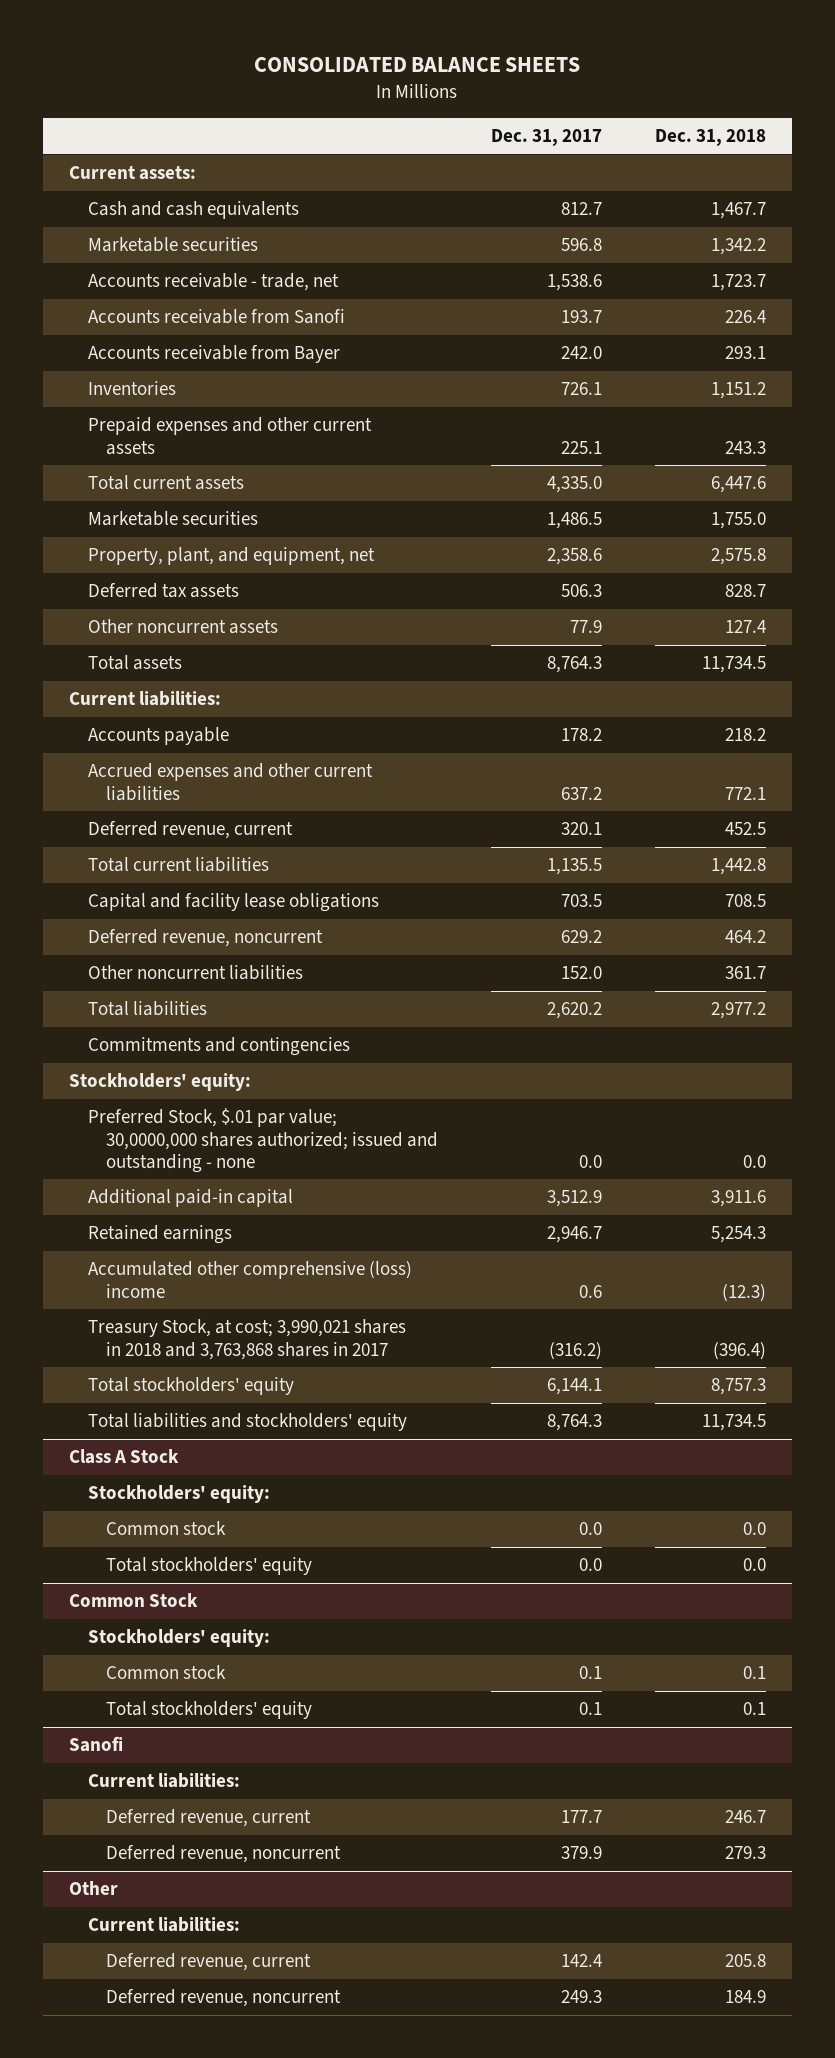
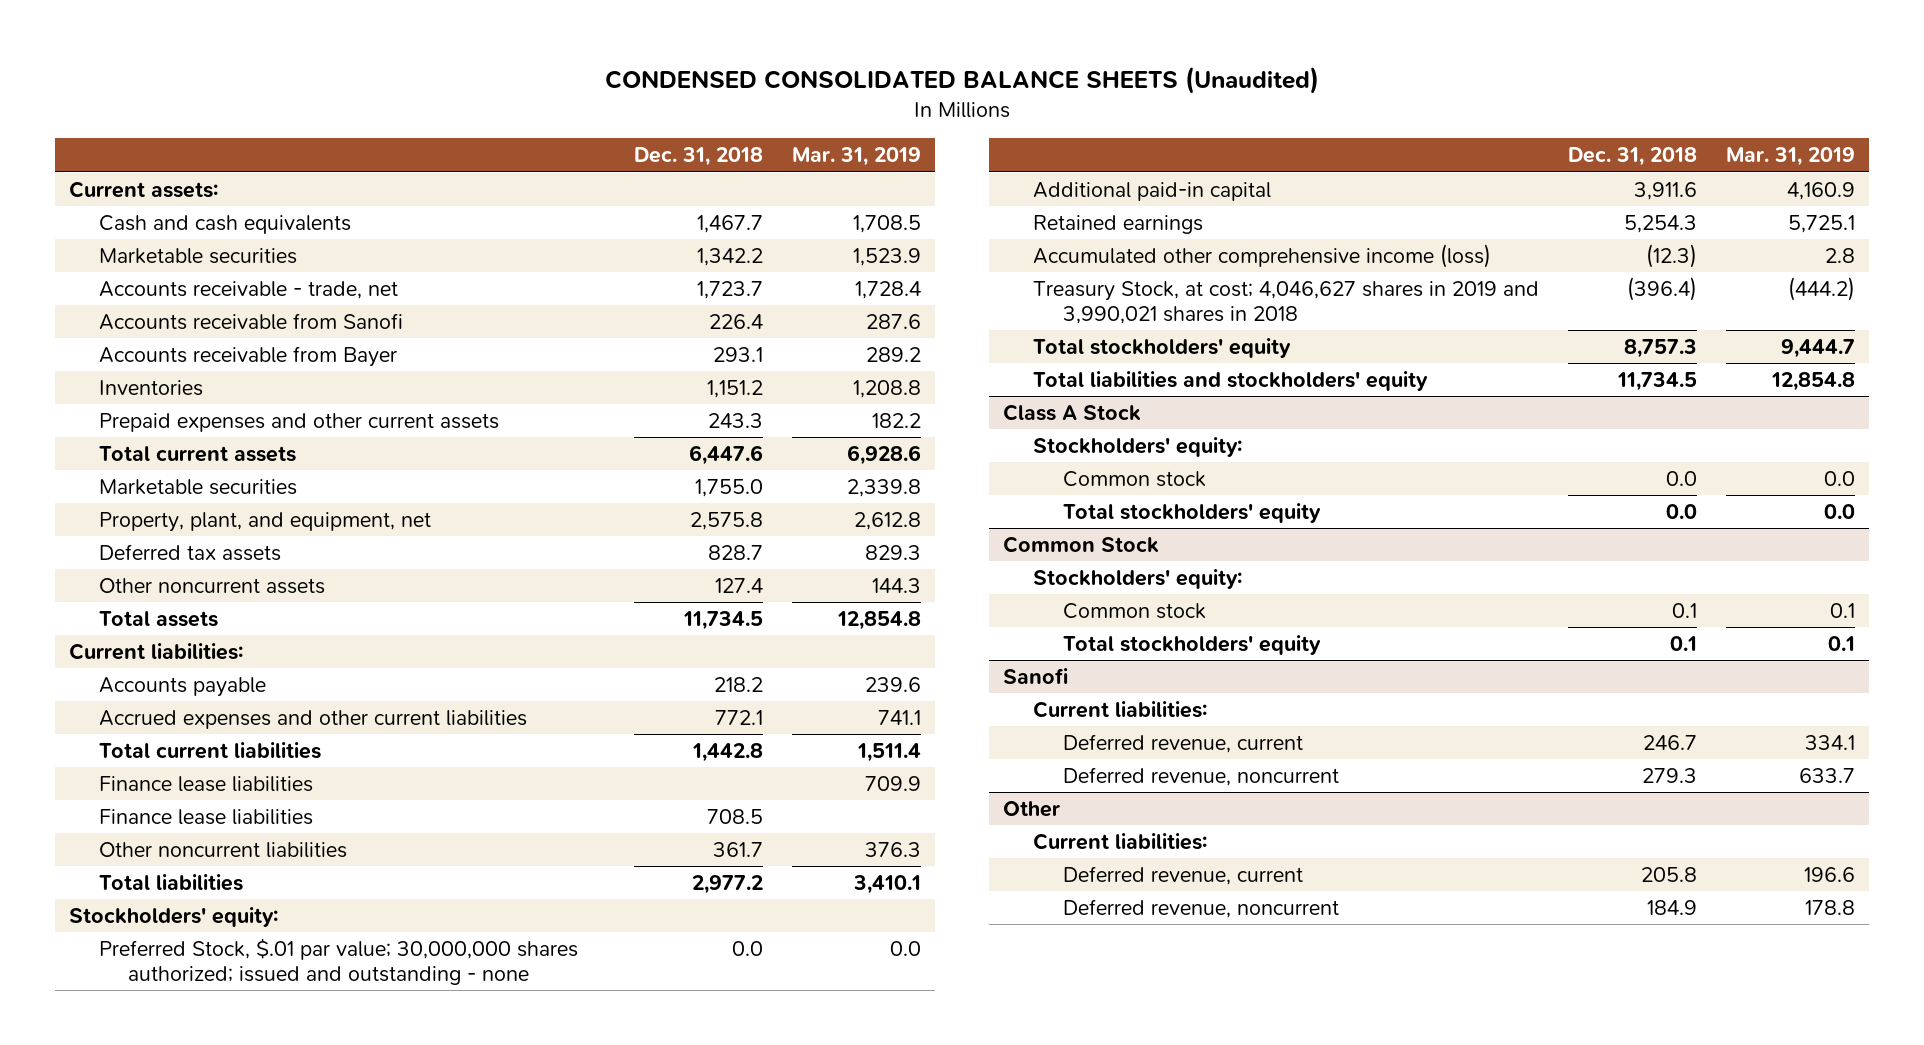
- CONSOLIDATED BALANCE SHEETS
+ CONDENSED CONSOLIDATED BALANCE SHEETS (Unaudited)
- | Dec. 31, 2017 | Dec. 31, 2018
+ | Dec. 31, 2018 | Mar. 31, 2019
- Deferred revenue, current | 320.1 | 452.5
- Capital and facility lease obligations | 703.5 | 708.5
- Deferred revenue, noncurrent | 629.2 | 464.2
+ Finance lease liabilities | | 709.9
+ Finance lease liabilities | 708.5 |
- Commitments and contingencies
- Preferred Stock, $.01 par value; 30,0000,000 shares authorized; issued and outstanding - none | 0.0 | 0.0
+ Preferred Stock, $.01 par value; 30,000,000 shares authorized; issued and outstanding - none | 0.0 | 0.0
- Accumulated other comprehensive (loss) income | 0.6 | (12.3)
- Treasury Stock, at cost; 3,990,021 shares in 2018 and 3,763,868 shares in 2017 | (316.2) | (396.4)
+ Accumulated other comprehensive income (loss) | (12.3) | 2.8
+ Treasury Stock, at cost; 4,046,627 shares in 2019 and 3,990,021 shares in 2018 | (396.4) | (444.2)

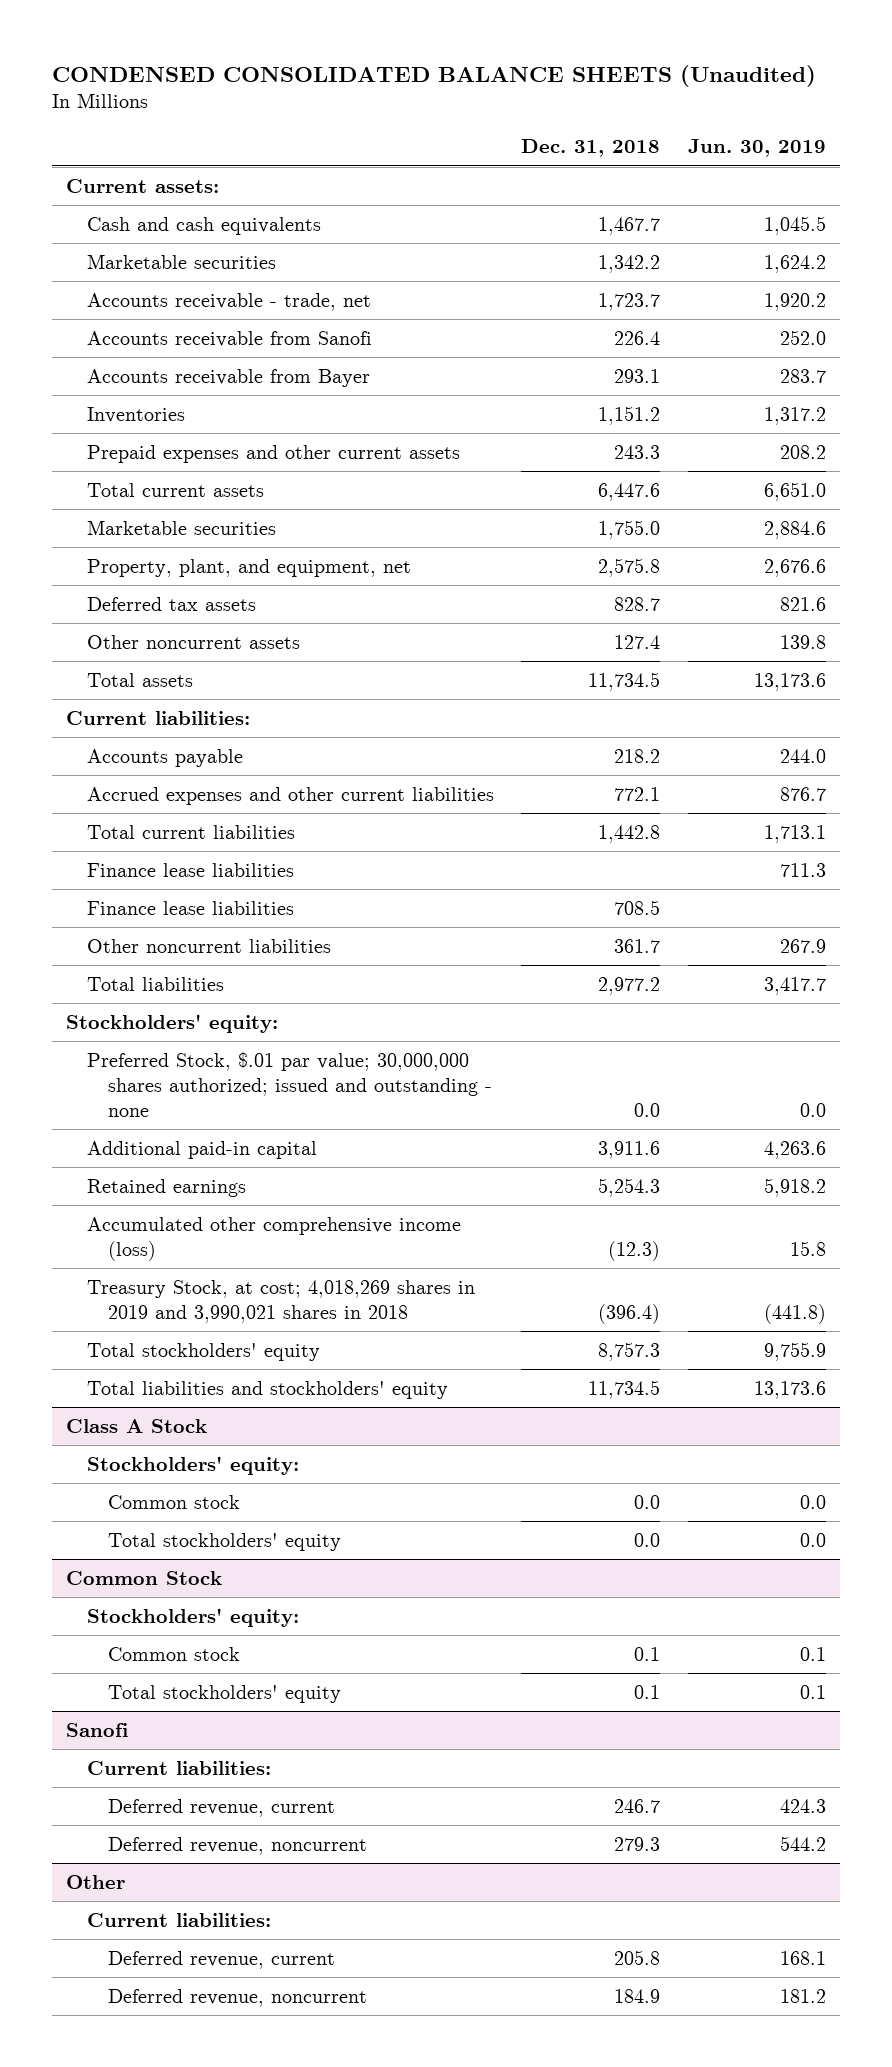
- | Dec. 31, 2018 | Mar. 31, 2019
+ | Dec. 31, 2018 | Jun. 30, 2019
- Treasury Stock, at cost; 4,046,627 shares in 2019 and 3,990,021 shares in 2018 | (396.4) | (444.2)
+ Treasury Stock, at cost; 4,018,269 shares in 2019 and 3,990,021 shares in 2018 | (396.4) | (441.8)

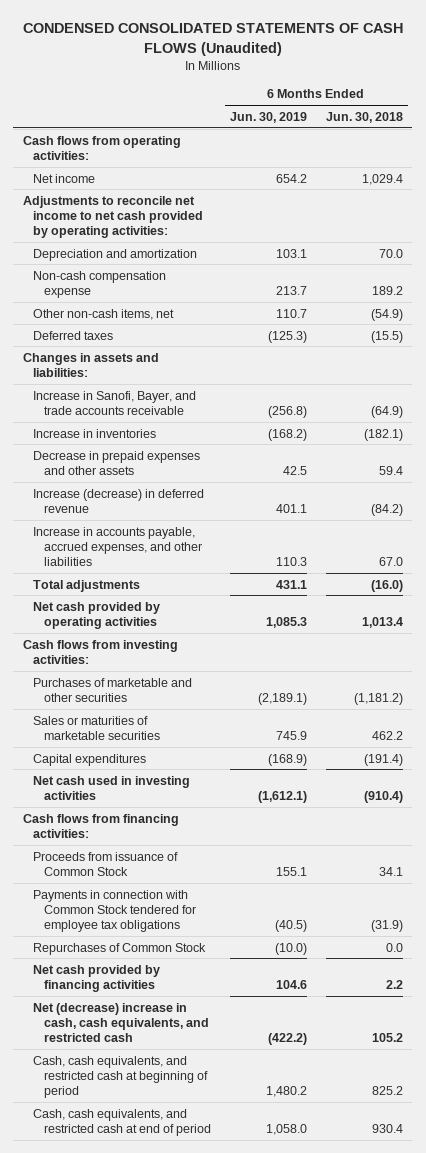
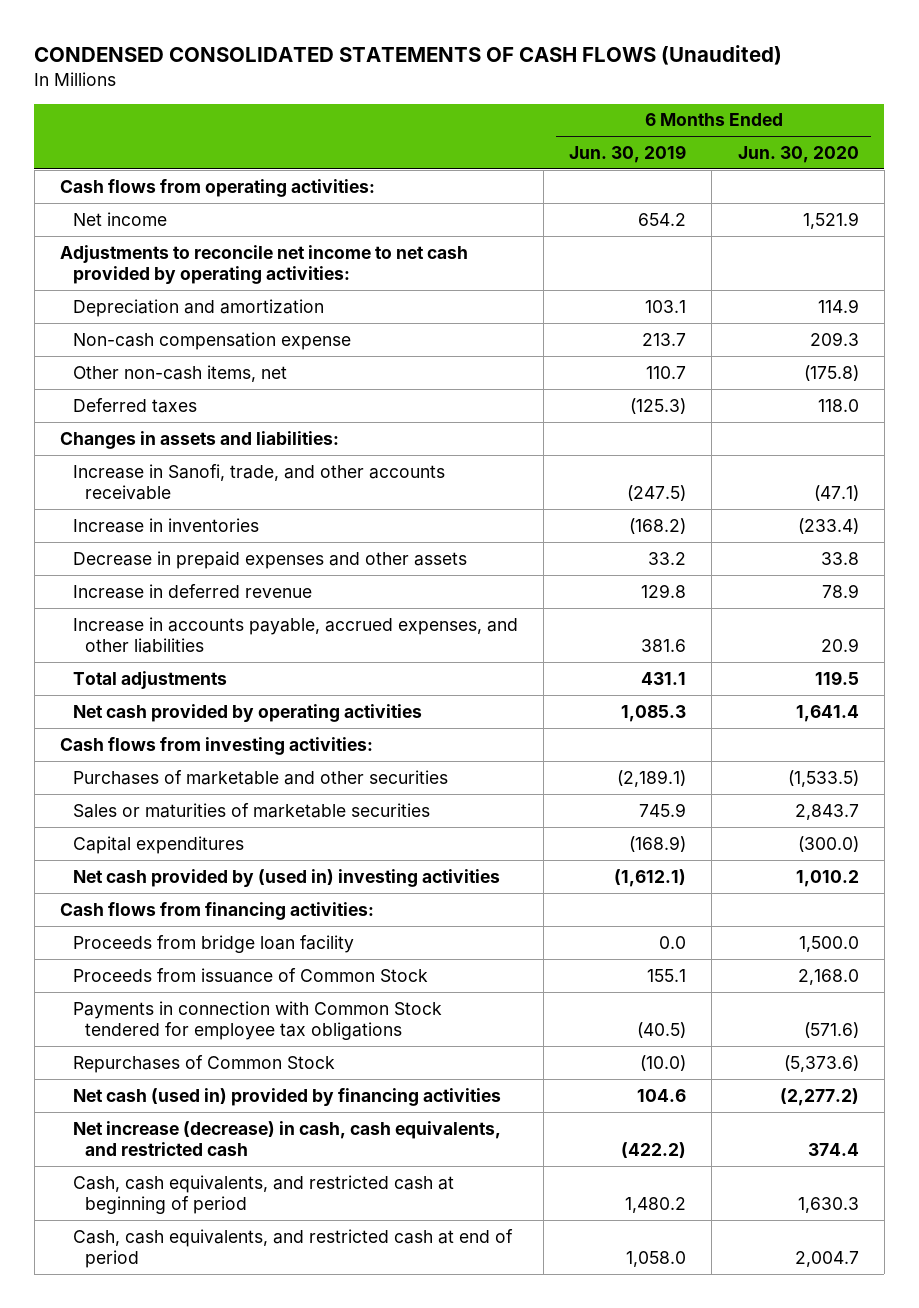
- | 6 Months Ended Jun. 30, 2019 | 6 Months Ended Jun. 30, 2018
+ | 6 Months Ended Jun. 30, 2019 | 6 Months Ended Jun. 30, 2020
- Increase in Sanofi, Bayer, and trade accounts receivable | (256.8) | (64.9)
+ Increase in Sanofi, trade, and other accounts receivable | (247.5) | (47.1)
- Decrease in prepaid expenses and other assets | 42.5 | 59.4
- Increase (decrease) in deferred revenue | 401.1 | (84.2)
- Increase in accounts payable, accrued expenses, and other liabilities | 110.3 | 67.0
+ Decrease in prepaid expenses and other assets | 33.2 | 33.8
+ Increase in deferred revenue | 129.8 | 78.9
+ Increase in accounts payable, accrued expenses, and other liabilities | 381.6 | 20.9
- Net cash used in investing activities | (1,612.1) | (910.4)
+ Net cash provided by (used in) investing activities | (1,612.1) | 1,010.2
+ Proceeds from bridge loan facility | 0.0 | 1,500.0
- Net cash provided by financing activities | 104.6 | 2.2
- Net (decrease) increase in cash, cash equivalents, and restricted cash | (422.2) | 105.2
+ Net cash (used in) provided by financing activities | 104.6 | (2,277.2)
+ Net increase (decrease) in cash, cash equivalents, and restricted cash | (422.2) | 374.4

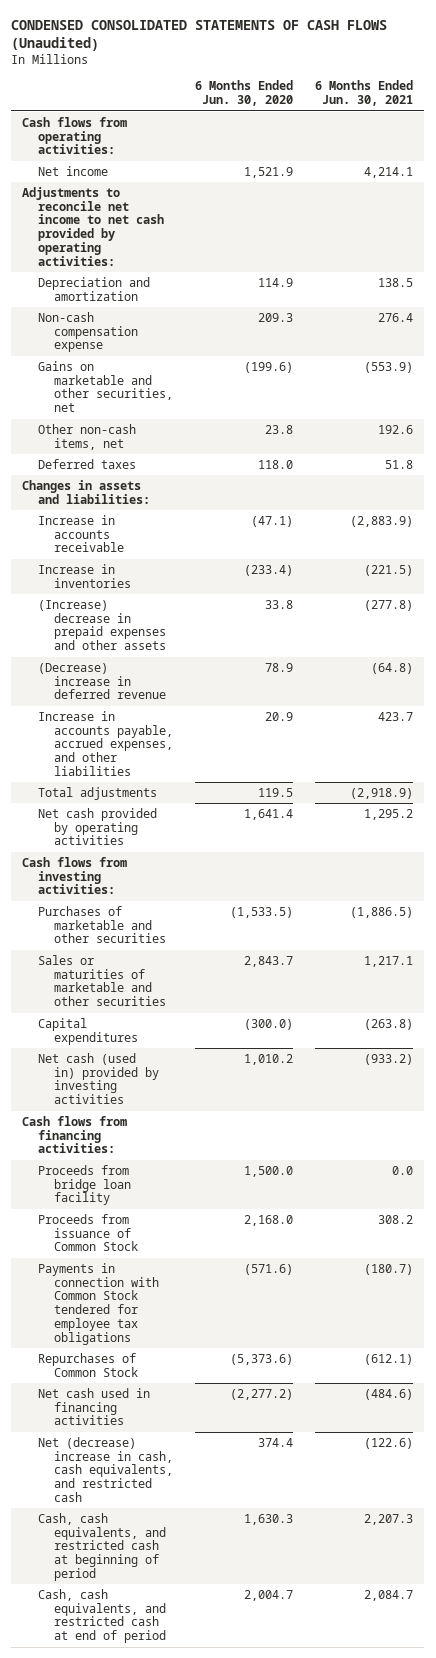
- | 6 Months Ended Jun. 30, 2019 | 6 Months Ended Jun. 30, 2020
+ | 6 Months Ended Jun. 30, 2020 | 6 Months Ended Jun. 30, 2021
- Other non-cash items, net | 110.7 | (175.8)
+ Gains on marketable and other securities, net | (199.6) | (553.9)
+ Other non-cash items, net | 23.8 | 192.6
- Increase in Sanofi, trade, and other accounts receivable | (247.5) | (47.1)
+ Increase in accounts receivable | (47.1) | (2,883.9)
- Decrease in prepaid expenses and other assets | 33.2 | 33.8
- Increase in deferred revenue | 129.8 | 78.9
+ (Increase) decrease in prepaid expenses and other assets | 33.8 | (277.8)
+ (Decrease) increase in deferred revenue | 78.9 | (64.8)
- Sales or maturities of marketable securities | 745.9 | 2,843.7
+ Sales or maturities of marketable and other securities | 2,843.7 | 1,217.1
- Net cash provided by (used in) investing activities | (1,612.1) | 1,010.2
+ Net cash (used in) provided by investing activities | 1,010.2 | (933.2)
- Net cash (used in) provided by financing activities | 104.6 | (2,277.2)
- Net increase (decrease) in cash, cash equivalents, and restricted cash | (422.2) | 374.4
+ Net cash used in financing activities | (2,277.2) | (484.6)
+ Net (decrease) increase in cash, cash equivalents, and restricted cash | 374.4 | (122.6)

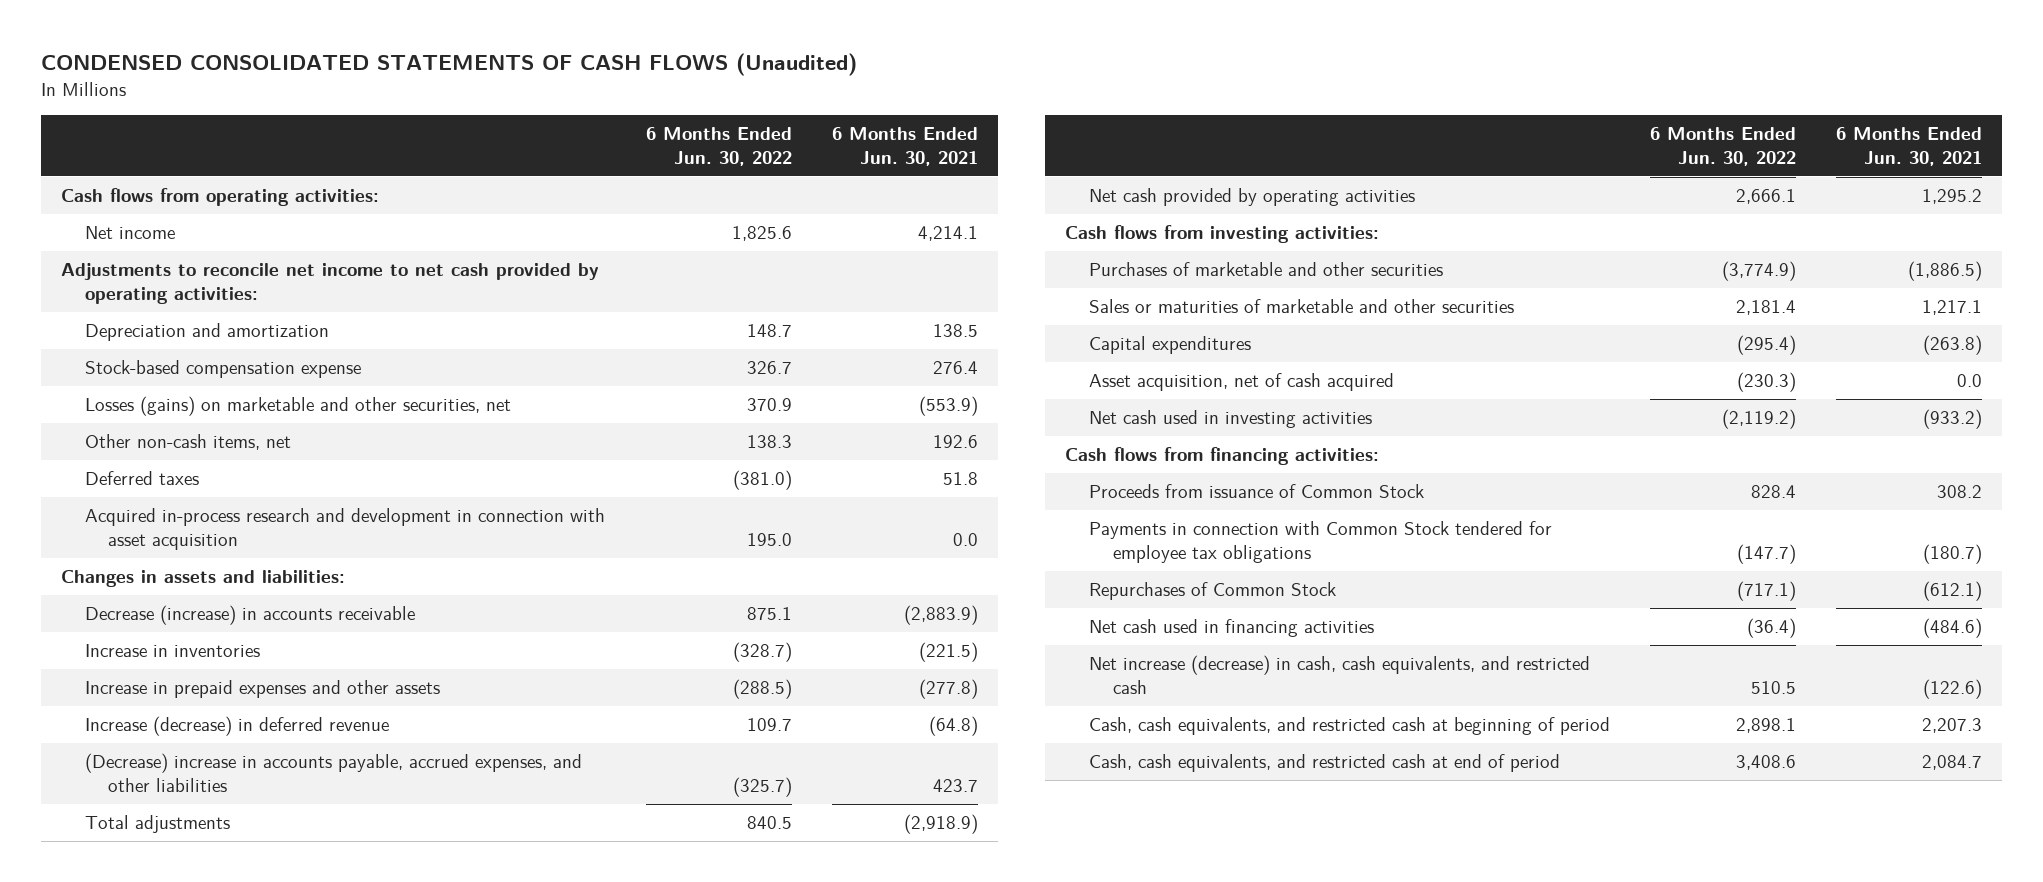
- | 6 Months Ended Jun. 30, 2020 | 6 Months Ended Jun. 30, 2021
+ | 6 Months Ended Jun. 30, 2022 | 6 Months Ended Jun. 30, 2021
- Non-cash compensation expense | 209.3 | 276.4
- Gains on marketable and other securities, net | (199.6) | (553.9)
+ Stock-based compensation expense | 326.7 | 276.4
+ Losses (gains) on marketable and other securities, net | 370.9 | (553.9)
+ Acquired in-process research and development in connection with asset acquisition | 195.0 | 0.0
- Increase in accounts receivable | (47.1) | (2,883.9)
+ Decrease (increase) in accounts receivable | 875.1 | (2,883.9)
- (Increase) decrease in prepaid expenses and other assets | 33.8 | (277.8)
- (Decrease) increase in deferred revenue | 78.9 | (64.8)
- Increase in accounts payable, accrued expenses, and other liabilities | 20.9 | 423.7
+ Increase in prepaid expenses and other assets | (288.5) | (277.8)
+ Increase (decrease) in deferred revenue | 109.7 | (64.8)
+ (Decrease) increase in accounts payable, accrued expenses, and other liabilities | (325.7) | 423.7
- Net cash (used in) provided by investing activities | 1,010.2 | (933.2)
+ Asset acquisition, net of cash acquired | (230.3) | 0.0
+ Net cash used in investing activities | (2,119.2) | (933.2)
- Proceeds from bridge loan facility | 1,500.0 | 0.0
- Net (decrease) increase in cash, cash equivalents, and restricted cash | 374.4 | (122.6)
+ Net increase (decrease) in cash, cash equivalents, and restricted cash | 510.5 | (122.6)

